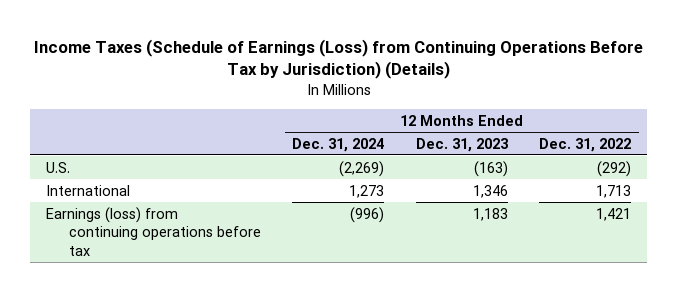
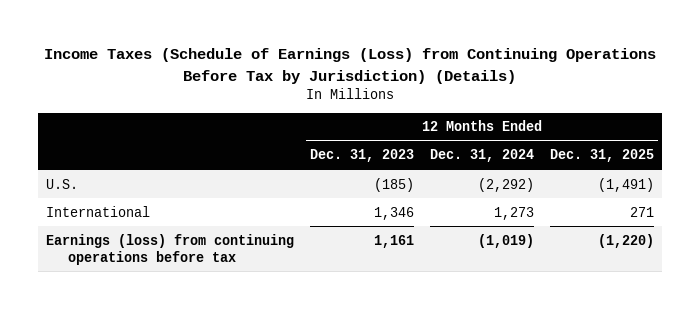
- | 12 Months Ended Dec. 31, 2024 | 12 Months Ended Dec. 31, 2023 | 12 Months Ended Dec. 31, 2022
+ | 12 Months Ended Dec. 31, 2023 | 12 Months Ended Dec. 31, 2024 | 12 Months Ended Dec. 31, 2025
- U.S. | (2,269) | (163) | (292)
+ U.S. | (185) | (2,292) | (1,491)
- Earnings (loss) from continuing operations before tax | (996) | 1,183 | 1,421
+ Earnings (loss) from continuing operations before tax | 1,161 | (1,019) | (1,220)

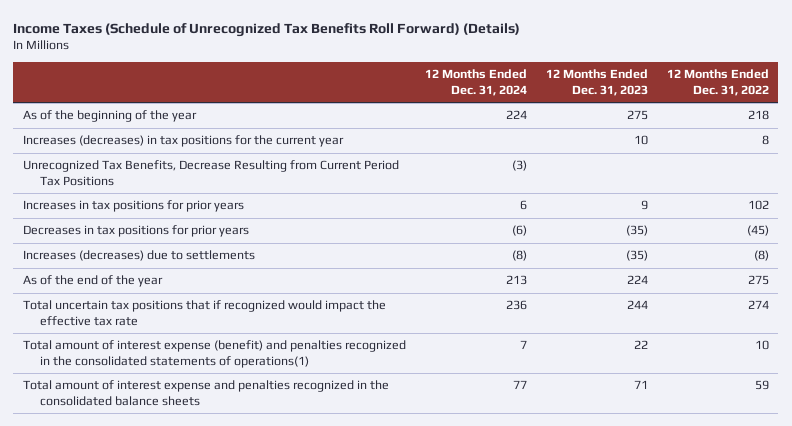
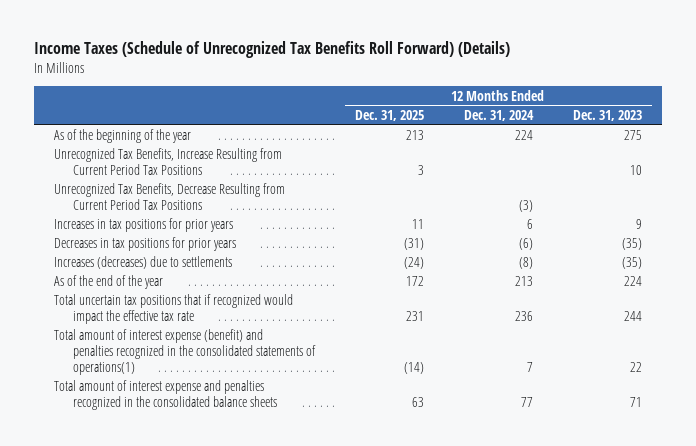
- | 12 Months Ended Dec. 31, 2024 | 12 Months Ended Dec. 31, 2023 | 12 Months Ended Dec. 31, 2022
+ | 12 Months Ended Dec. 31, 2025 | 12 Months Ended Dec. 31, 2024 | 12 Months Ended Dec. 31, 2023
- Increases (decreases) in tax positions for the current year | | 10 | 8
+ Unrecognized Tax Benefits, Increase Resulting from Current Period Tax Positions | 3 | | 10

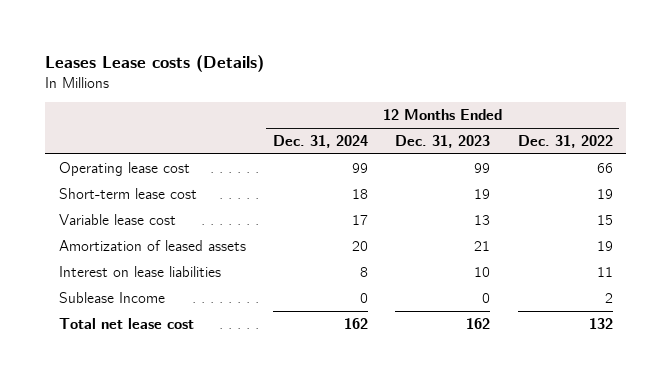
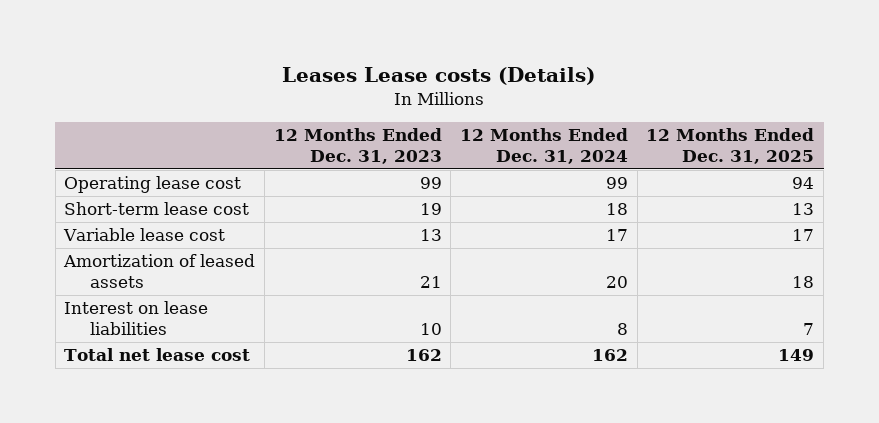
- | 12 Months Ended Dec. 31, 2024 | 12 Months Ended Dec. 31, 2023 | 12 Months Ended Dec. 31, 2022
+ | 12 Months Ended Dec. 31, 2023 | 12 Months Ended Dec. 31, 2024 | 12 Months Ended Dec. 31, 2025
- Sublease Income | 0 | 0 | 2

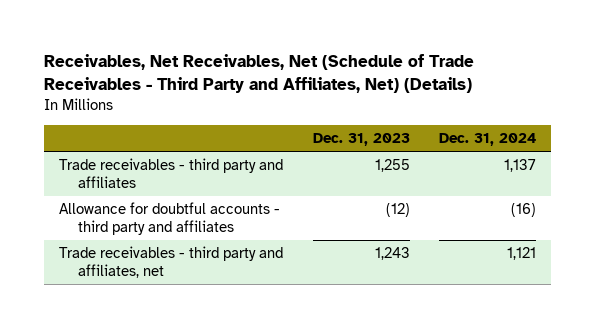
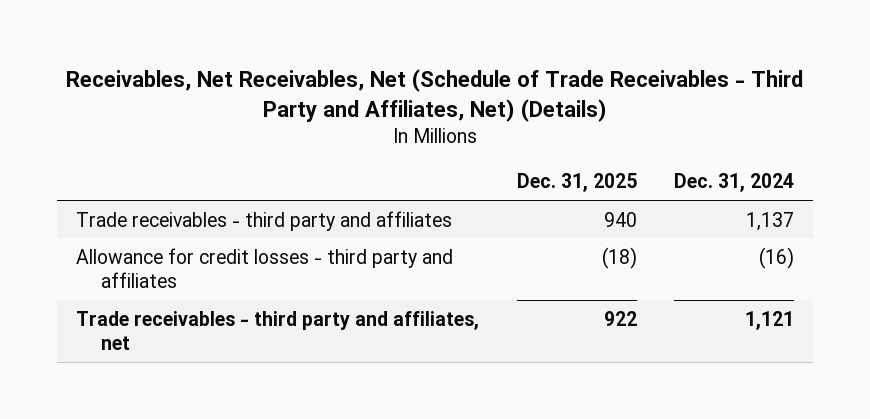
- | Dec. 31, 2023 | Dec. 31, 2024
+ | Dec. 31, 2025 | Dec. 31, 2024
- Allowance for doubtful accounts - third party and affiliates | (12) | (16)
+ Allowance for credit losses - third party and affiliates | (18) | (16)

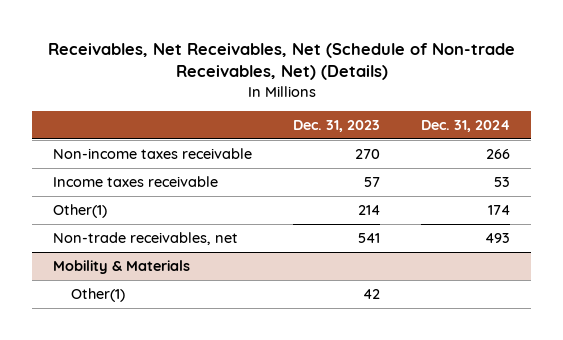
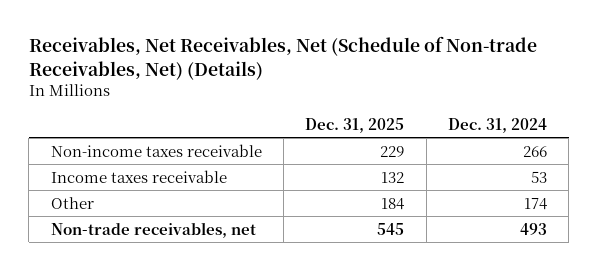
- | Dec. 31, 2023 | Dec. 31, 2024
+ | Dec. 31, 2025 | Dec. 31, 2024
- Other(1) | 214 | 174
+ Other | 184 | 174
- Mobility & Materials
- Other(1) | 42 |

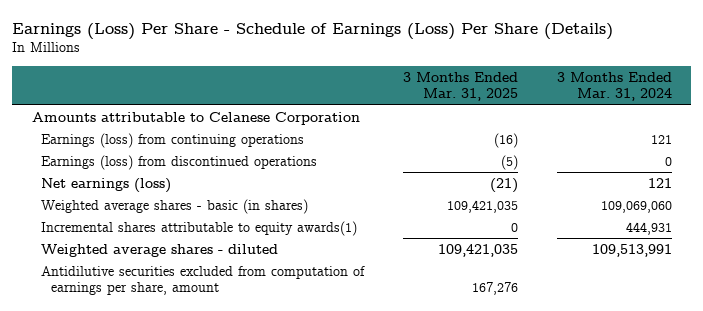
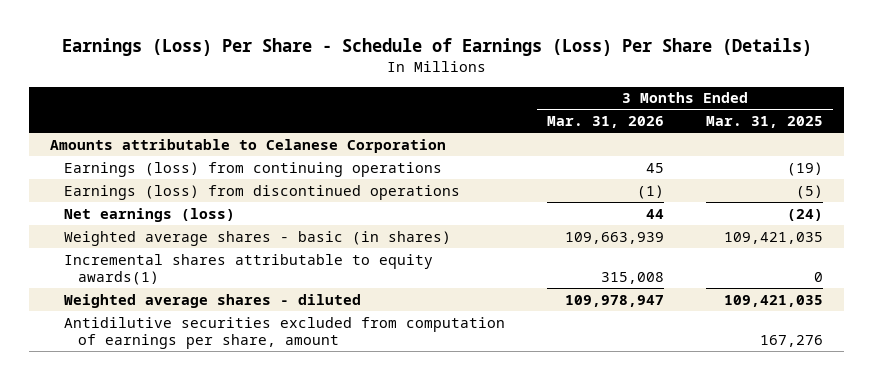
- | 3 Months Ended Mar. 31, 2025 | 3 Months Ended Mar. 31, 2024
+ | 3 Months Ended Mar. 31, 2026 | 3 Months Ended Mar. 31, 2025
- Earnings (loss) from continuing operations | (16) | 121
+ Earnings (loss) from continuing operations | 45 | (19)
- Net earnings (loss) | (21) | 121
+ Net earnings (loss) | 44 | (24)

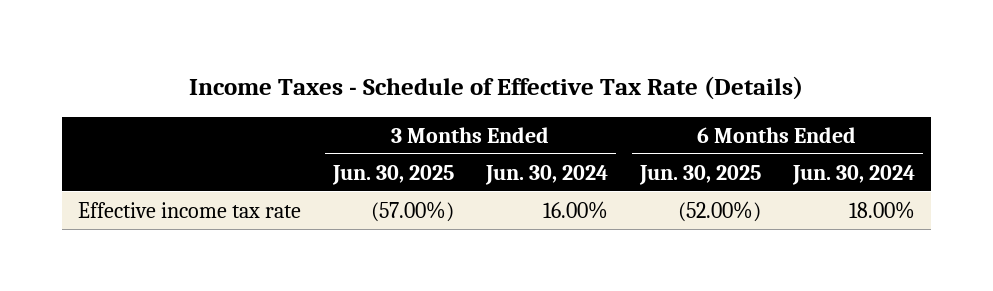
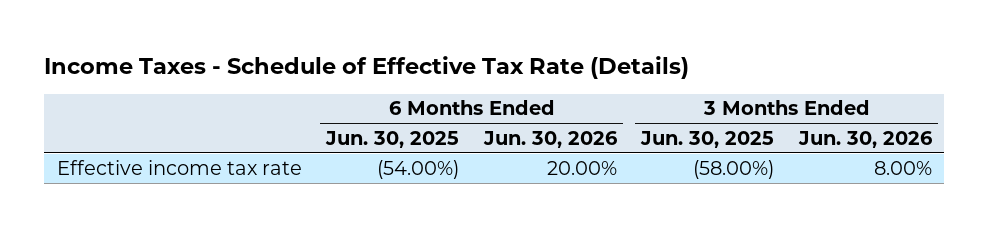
- | 3 Months Ended Jun. 30, 2025 | 3 Months Ended Jun. 30, 2024 | 6 Months Ended Jun. 30, 2025 | 6 Months Ended Jun. 30, 2024
+ | 6 Months Ended Jun. 30, 2025 | 6 Months Ended Jun. 30, 2026 | 3 Months Ended Jun. 30, 2025 | 3 Months Ended Jun. 30, 2026
- Effective income tax rate | (57.00%) | 16.00% | (52.00%) | 18.00%
+ Effective income tax rate | (54.00%) | 20.00% | (58.00%) | 8.00%

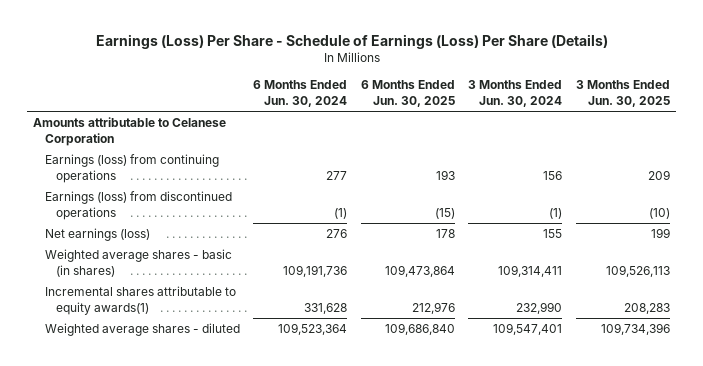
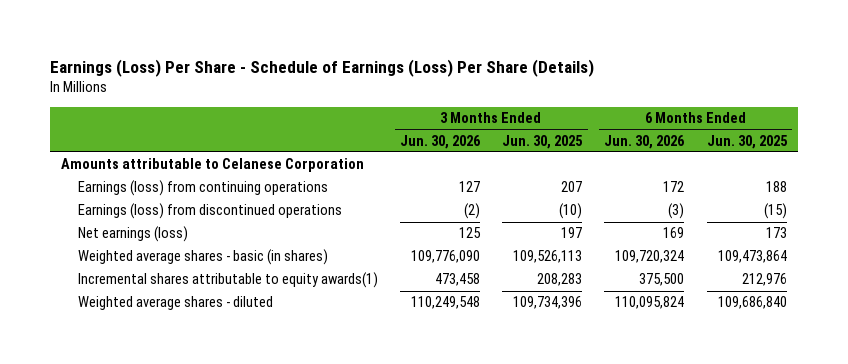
- | 6 Months Ended Jun. 30, 2024 | 6 Months Ended Jun. 30, 2025 | 3 Months Ended Jun. 30, 2024 | 3 Months Ended Jun. 30, 2025
+ | 3 Months Ended Jun. 30, 2026 | 3 Months Ended Jun. 30, 2025 | 6 Months Ended Jun. 30, 2026 | 6 Months Ended Jun. 30, 2025
- Earnings (loss) from continuing operations | 277 | 193 | 156 | 209
+ Earnings (loss) from continuing operations | 127 | 207 | 172 | 188
- Net earnings (loss) | 276 | 178 | 155 | 199
+ Net earnings (loss) | 125 | 197 | 169 | 173

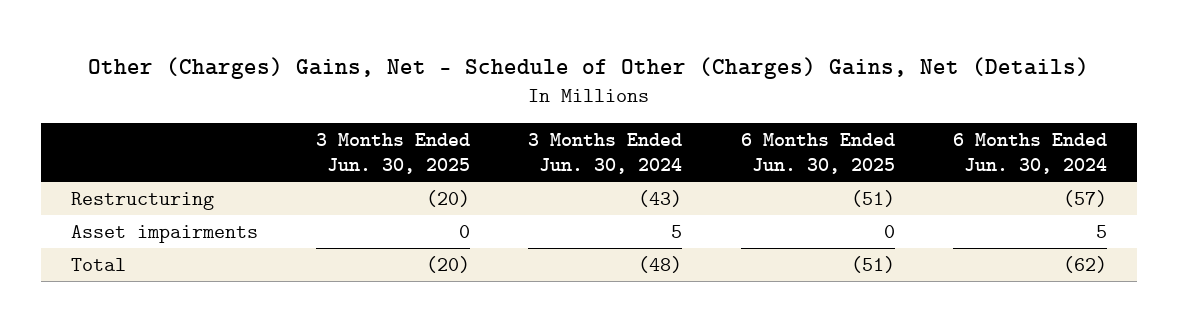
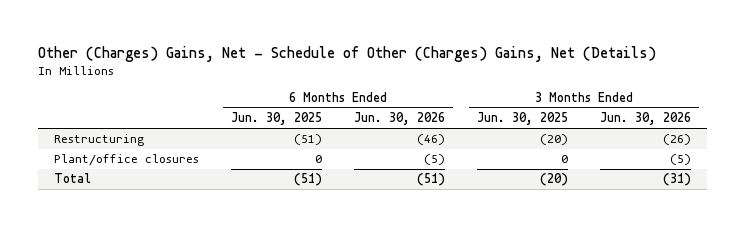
- | 3 Months Ended Jun. 30, 2025 | 3 Months Ended Jun. 30, 2024 | 6 Months Ended Jun. 30, 2025 | 6 Months Ended Jun. 30, 2024
+ | 6 Months Ended Jun. 30, 2025 | 6 Months Ended Jun. 30, 2026 | 3 Months Ended Jun. 30, 2025 | 3 Months Ended Jun. 30, 2026
- Asset impairments | 0 | 5 | 0 | 5
+ Plant/office closures | 0 | (5) | 0 | (5)

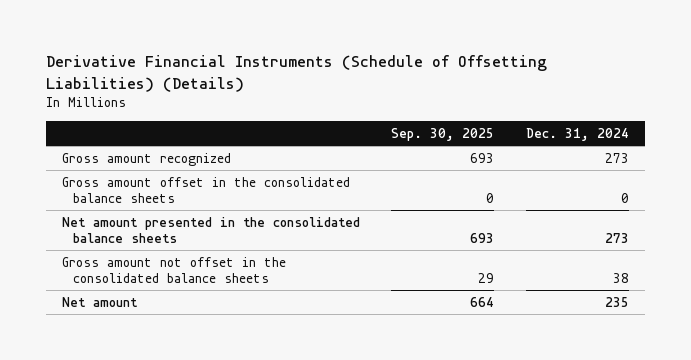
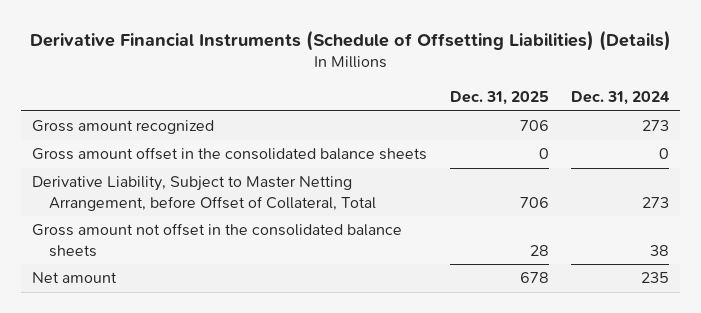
- | Sep. 30, 2025 | Dec. 31, 2024
+ | Dec. 31, 2025 | Dec. 31, 2024
- Net amount presented in the consolidated balance sheets | 693 | 273
+ Derivative Liability, Subject to Master Netting Arrangement, before Offset of Collateral, Total | 706 | 273

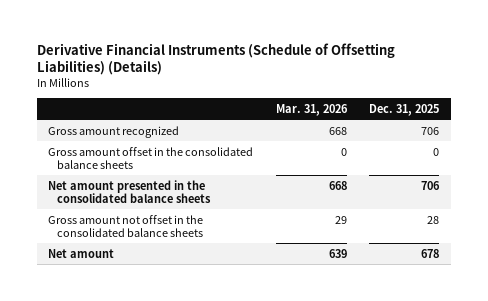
- | Dec. 31, 2025 | Dec. 31, 2024
+ | Mar. 31, 2026 | Dec. 31, 2025
- Derivative Liability, Subject to Master Netting Arrangement, before Offset of Collateral, Total | 706 | 273
+ Net amount presented in the consolidated balance sheets | 668 | 706

